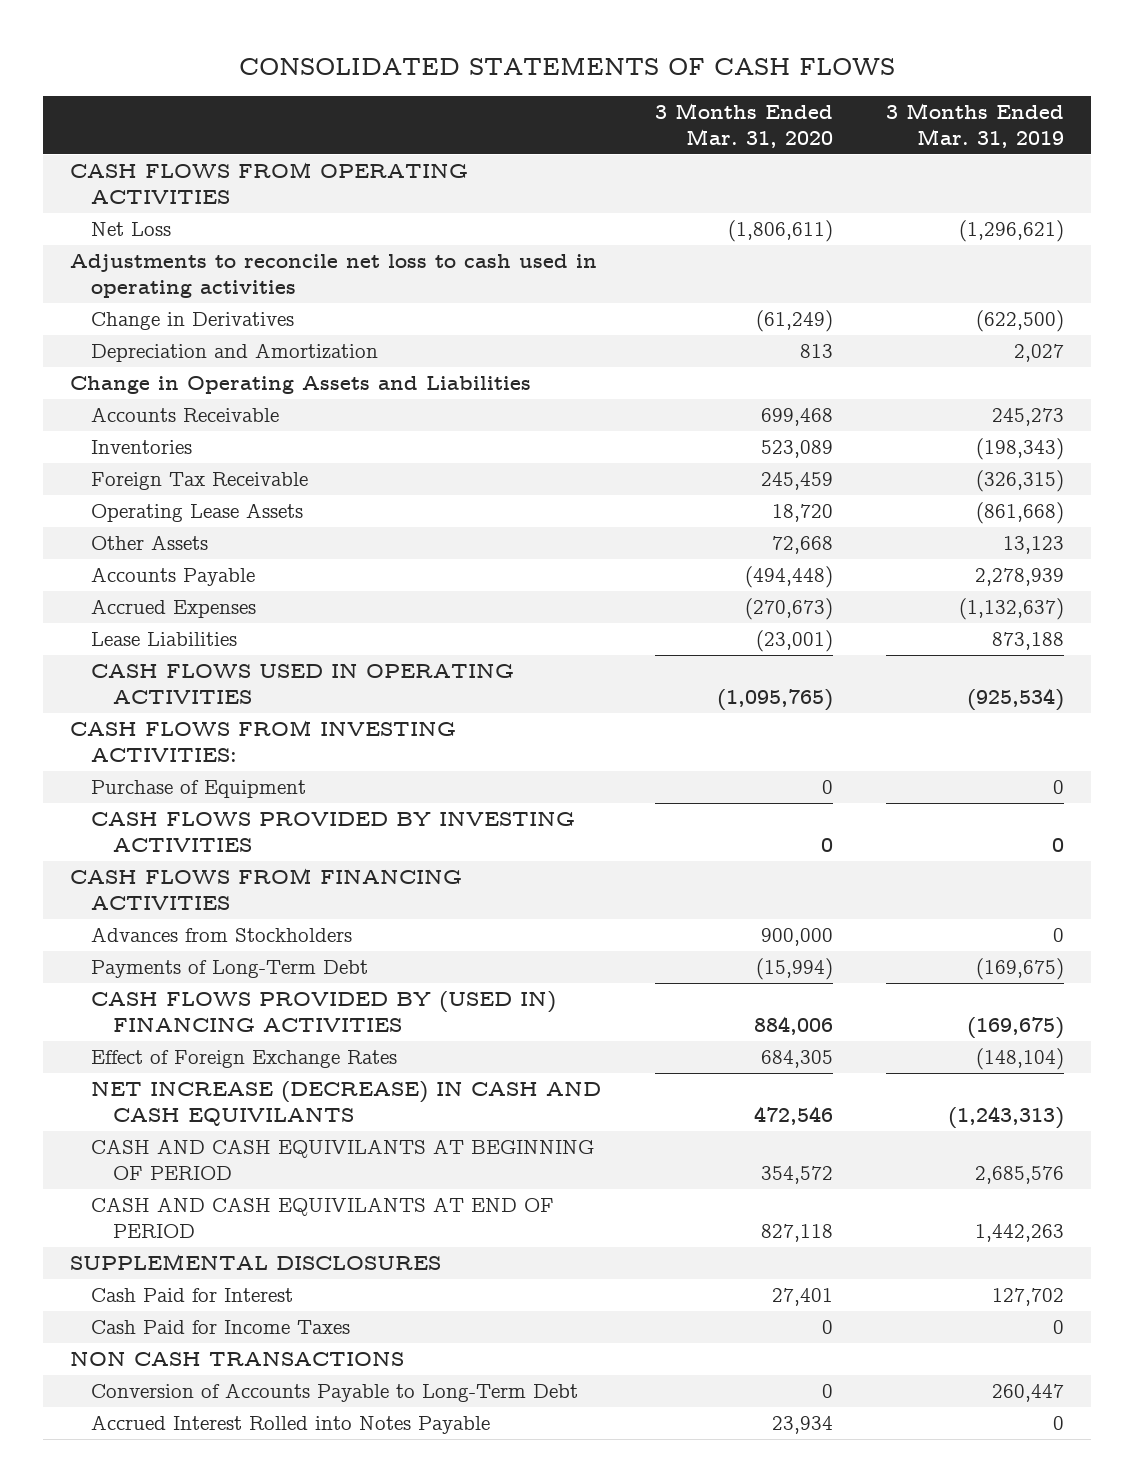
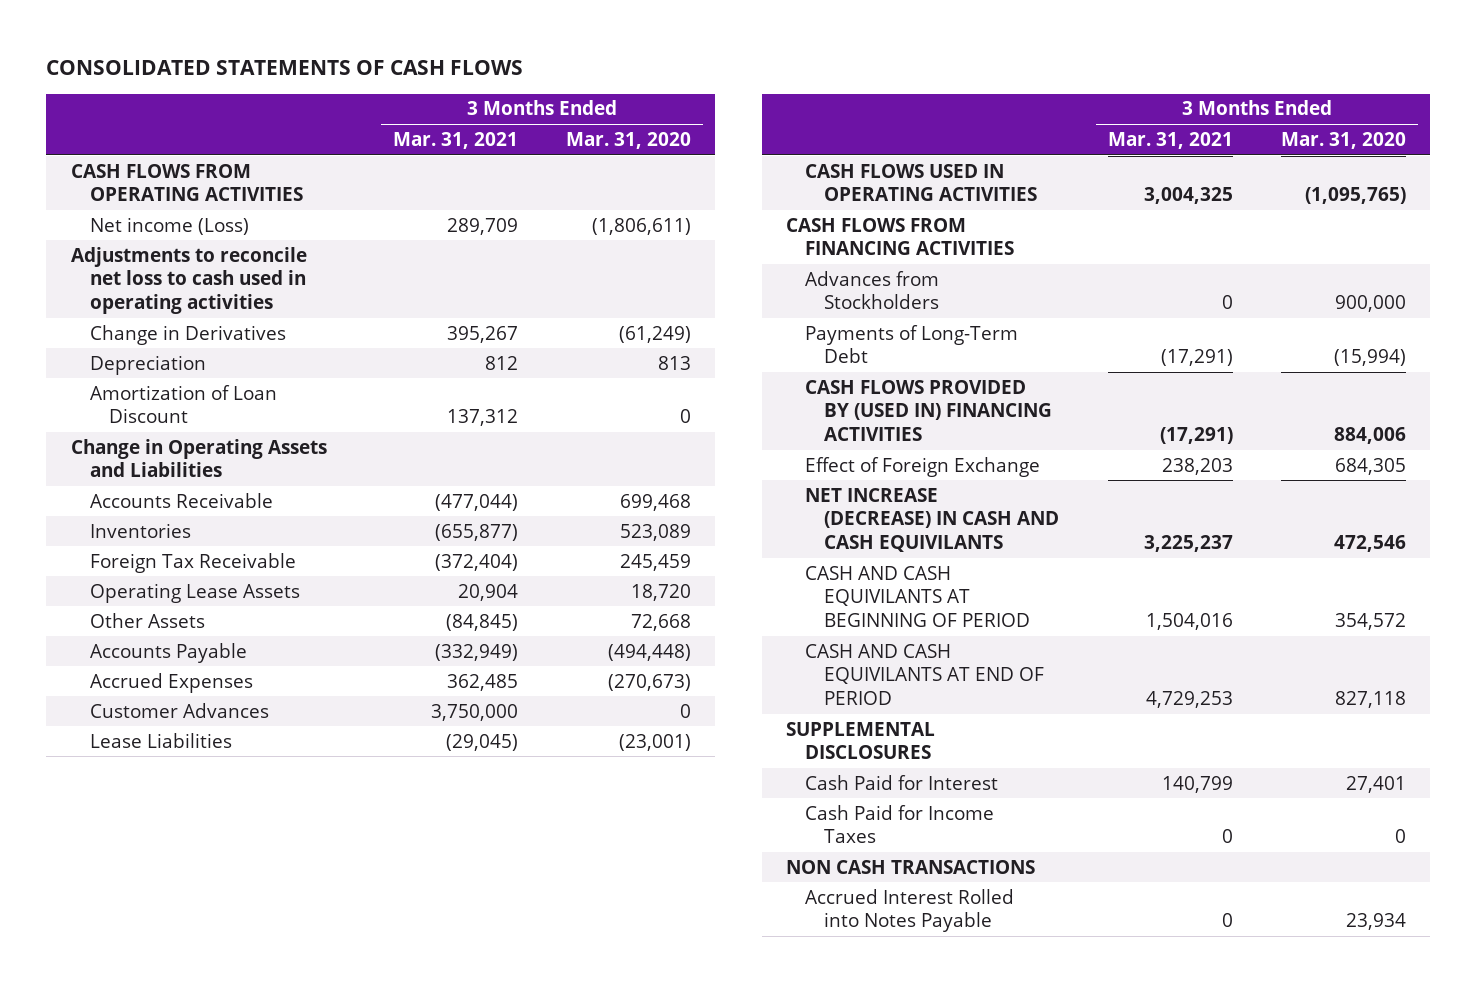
- | 3 Months Ended Mar. 31, 2020 | 3 Months Ended Mar. 31, 2019
+ | 3 Months Ended Mar. 31, 2021 | 3 Months Ended Mar. 31, 2020
- Net Loss | (1,806,611) | (1,296,621)
+ Net income (Loss) | 289,709 | (1,806,611)
- Depreciation and Amortization | 813 | 2,027
+ Depreciation | 812 | 813
+ Amortization of Loan Discount | 137,312 | 0
+ Customer Advances | 3,750,000 | 0
- CASH FLOWS FROM INVESTING ACTIVITIES:
- Purchase of Equipment | 0 | 0
- CASH FLOWS PROVIDED BY INVESTING ACTIVITIES | 0 | 0
- Effect of Foreign Exchange Rates | 684,305 | (148,104)
+ Effect of Foreign Exchange | 238,203 | 684,305
- Conversion of Accounts Payable to Long-Term Debt | 0 | 260,447

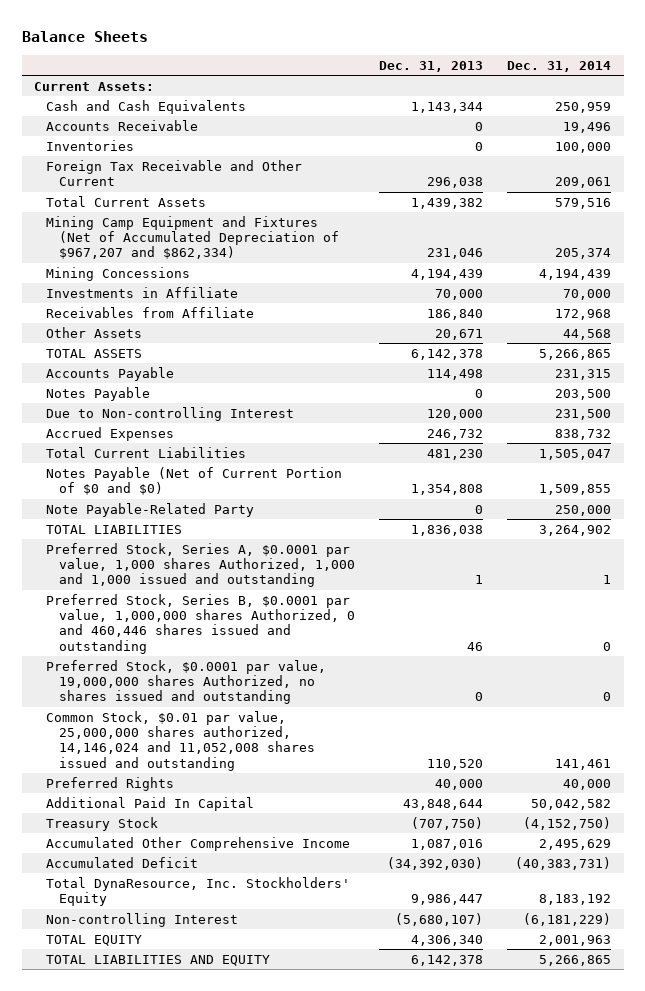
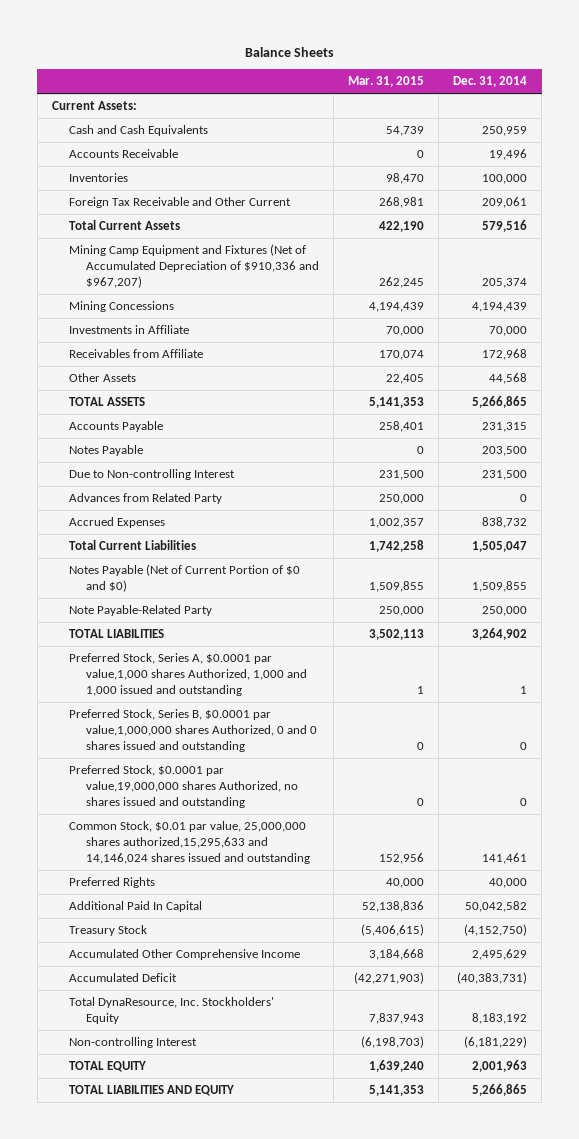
- | Dec. 31, 2013 | Dec. 31, 2014
+ | Mar. 31, 2015 | Dec. 31, 2014
- Mining Camp Equipment and Fixtures (Net of Accumulated Depreciation of $967,207 and $862,334) | 231,046 | 205,374
+ Mining Camp Equipment and Fixtures (Net of Accumulated Depreciation of $910,336 and $967,207) | 262,245 | 205,374
+ Advances from Related Party | 250,000 | 0
- Preferred Stock, Series A, $0.0001 par value, 1,000 shares Authorized, 1,000 and 1,000 issued and outstanding | 1 | 1
- Preferred Stock, Series B, $0.0001 par value, 1,000,000 shares Authorized, 0 and 460,446 shares issued and outstanding | 46 | 0
- Preferred Stock, $0.0001 par value, 19,000,000 shares Authorized, no shares issued and outstanding | 0 | 0
- Common Stock, $0.01 par value, 25,000,000 shares authorized, 14,146,024 and 11,052,008 shares issued and outstanding | 110,520 | 141,461
+ Preferred Stock, Series A, $0.0001 par value,1,000 shares Authorized, 1,000 and 1,000 issued and outstanding | 1 | 1
+ Preferred Stock, Series B, $0.0001 par value,1,000,000 shares Authorized, 0 and 0 shares issued and outstanding | 0 | 0
+ Preferred Stock, $0.0001 par value,19,000,000 shares Authorized, no shares issued and outstanding | 0 | 0
+ Common Stock, $0.01 par value, 25,000,000 shares authorized,15,295,633 and 14,146,024 shares issued and outstanding | 152,956 | 141,461

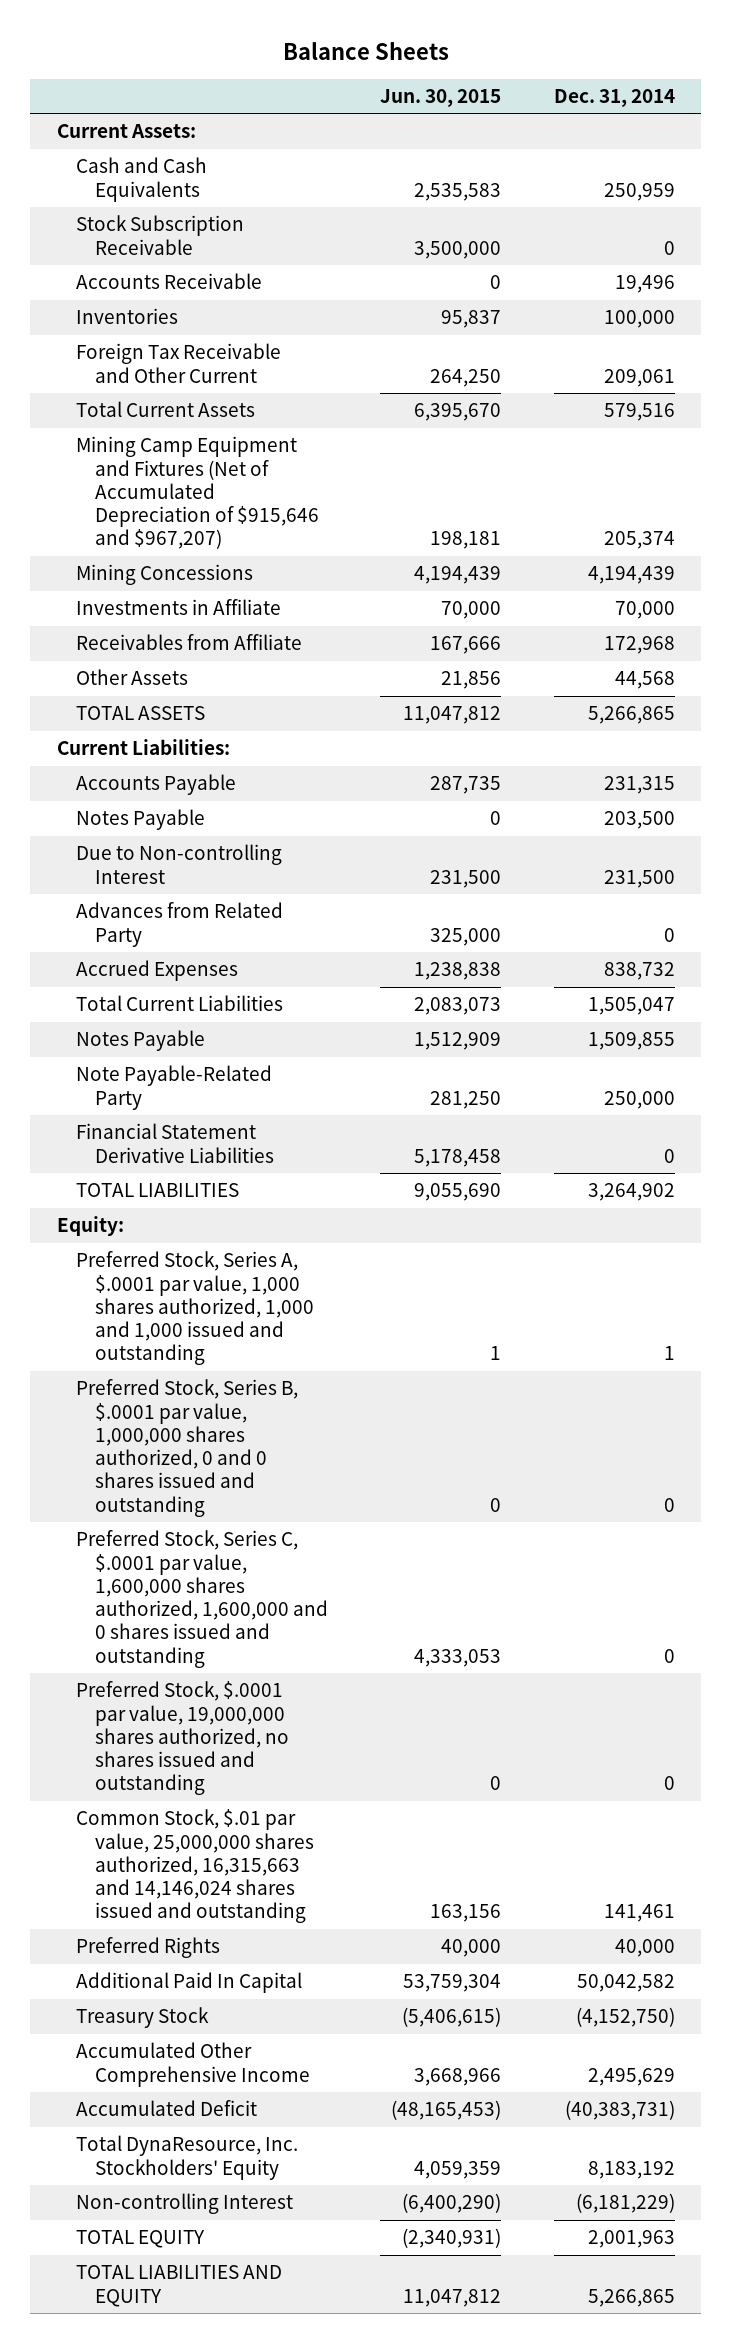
- | Mar. 31, 2015 | Dec. 31, 2014
+ | Jun. 30, 2015 | Dec. 31, 2014
+ Stock Subscription Receivable | 3,500,000 | 0
- Mining Camp Equipment and Fixtures (Net of Accumulated Depreciation of $910,336 and $967,207) | 262,245 | 205,374
+ Mining Camp Equipment and Fixtures (Net of Accumulated Depreciation of $915,646 and $967,207) | 198,181 | 205,374
+ Current Liabilities:
- Notes Payable (Net of Current Portion of $0 and $0) | 1,509,855 | 1,509,855
+ Notes Payable | 1,512,909 | 1,509,855
+ Financial Statement Derivative Liabilities | 5,178,458 | 0
- Preferred Stock, Series A, $0.0001 par value,1,000 shares Authorized, 1,000 and 1,000 issued and outstanding | 1 | 1
- Preferred Stock, Series B, $0.0001 par value,1,000,000 shares Authorized, 0 and 0 shares issued and outstanding | 0 | 0
- Preferred Stock, $0.0001 par value,19,000,000 shares Authorized, no shares issued and outstanding | 0 | 0
- Common Stock, $0.01 par value, 25,000,000 shares authorized,15,295,633 and 14,146,024 shares issued and outstanding | 152,956 | 141,461
+ Equity:
+ Preferred Stock, Series A, $.0001 par value, 1,000 shares authorized, 1,000 and 1,000 issued and outstanding | 1 | 1
+ Preferred Stock, Series B, $.0001 par value, 1,000,000 shares authorized, 0 and 0 shares issued and outstanding | 0 | 0
+ Preferred Stock, Series C, $.0001 par value, 1,600,000 shares authorized, 1,600,000 and 0 shares issued and outstanding | 4,333,053 | 0
+ Preferred Stock, $.0001 par value, 19,000,000 shares authorized, no shares issued and outstanding | 0 | 0
+ Common Stock, $.01 par value, 25,000,000 shares authorized, 16,315,663 and 14,146,024 shares issued and outstanding | 163,156 | 141,461

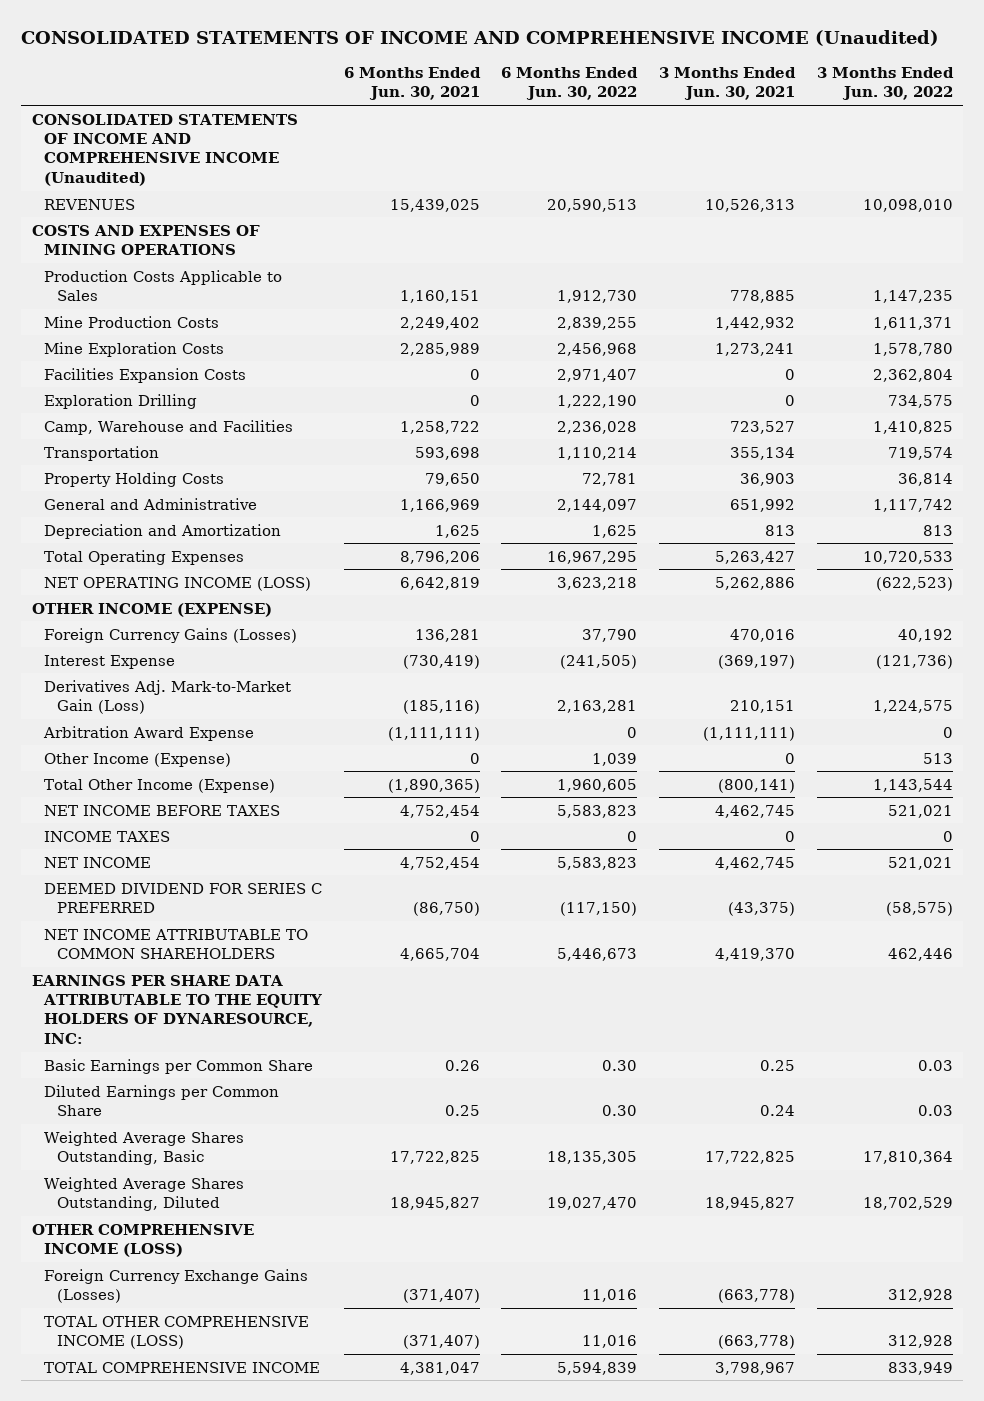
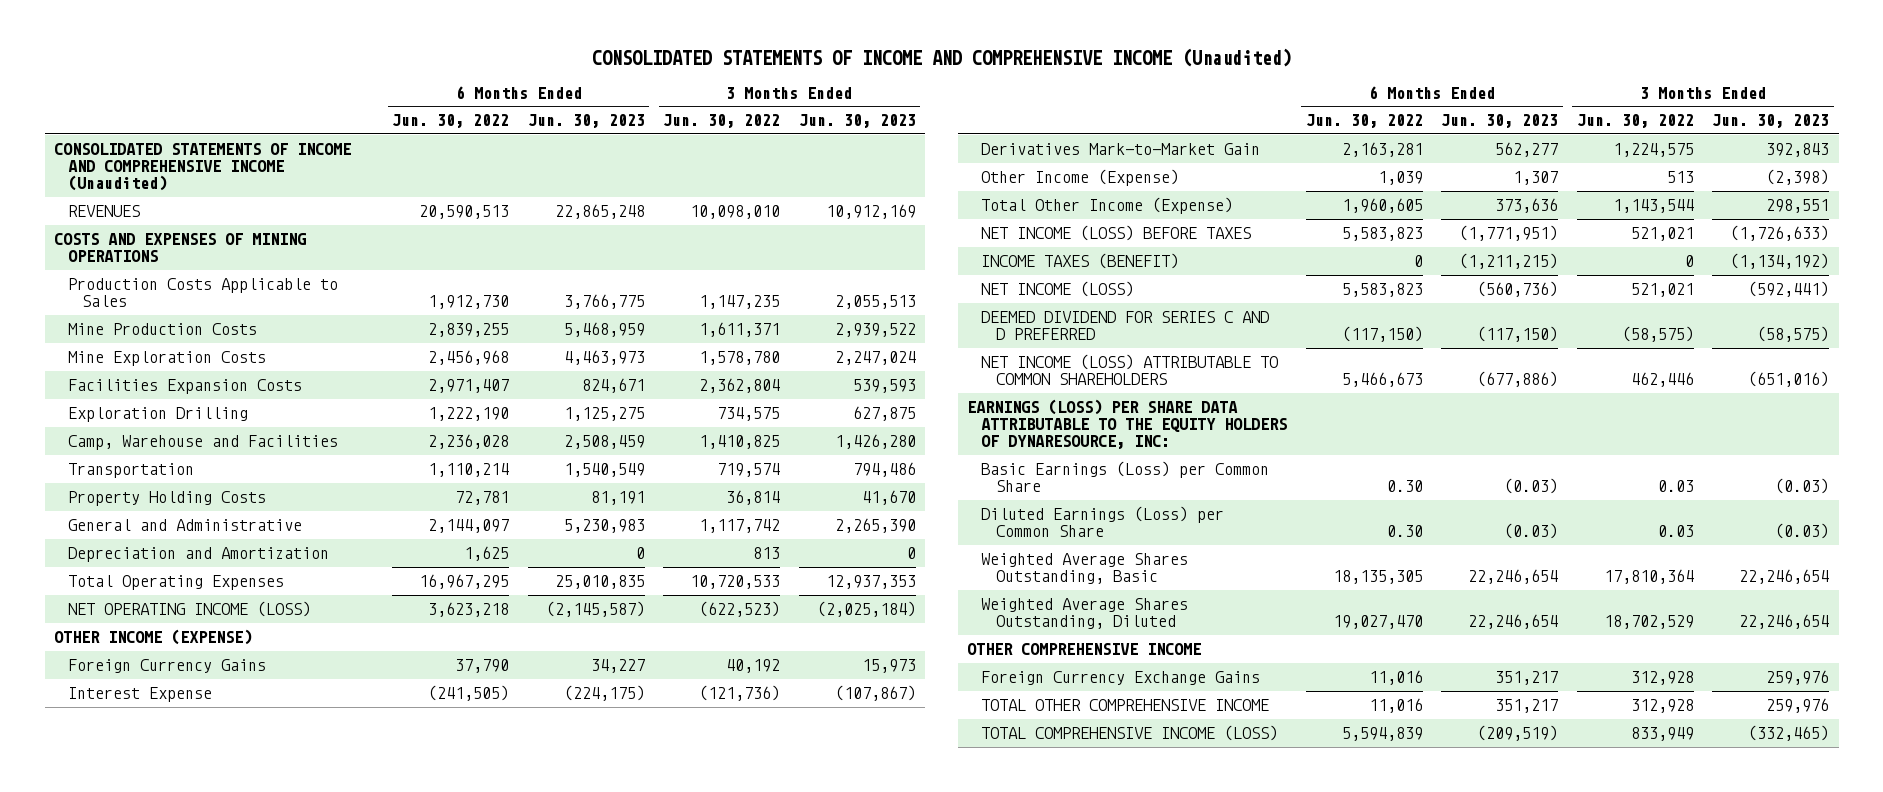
- | 6 Months Ended Jun. 30, 2021 | 6 Months Ended Jun. 30, 2022 | 3 Months Ended Jun. 30, 2021 | 3 Months Ended Jun. 30, 2022
+ | 6 Months Ended Jun. 30, 2022 | 6 Months Ended Jun. 30, 2023 | 3 Months Ended Jun. 30, 2022 | 3 Months Ended Jun. 30, 2023
- Foreign Currency Gains (Losses) | 136,281 | 37,790 | 470,016 | 40,192
+ Foreign Currency Gains | 37,790 | 34,227 | 40,192 | 15,973
- Derivatives Adj. Mark-to-Market Gain (Loss) | (185,116) | 2,163,281 | 210,151 | 1,224,575
- Arbitration Award Expense | (1,111,111) | 0 | (1,111,111) | 0
+ Derivatives Mark-to-Market Gain | 2,163,281 | 562,277 | 1,224,575 | 392,843
- NET INCOME BEFORE TAXES | 4,752,454 | 5,583,823 | 4,462,745 | 521,021
- INCOME TAXES | 0 | 0 | 0 | 0
- NET INCOME | 4,752,454 | 5,583,823 | 4,462,745 | 521,021
- DEEMED DIVIDEND FOR SERIES C PREFERRED | (86,750) | (117,150) | (43,375) | (58,575)
- NET INCOME ATTRIBUTABLE TO COMMON SHAREHOLDERS | 4,665,704 | 5,446,673 | 4,419,370 | 462,446
- EARNINGS PER SHARE DATA ATTRIBUTABLE TO THE EQUITY HOLDERS OF DYNARESOURCE, INC:
- Basic Earnings per Common Share | 0.26 | 0.30 | 0.25 | 0.03
- Diluted Earnings per Common Share | 0.25 | 0.30 | 0.24 | 0.03
+ NET INCOME (LOSS) BEFORE TAXES | 5,583,823 | (1,771,951) | 521,021 | (1,726,633)
+ INCOME TAXES (BENEFIT) | 0 | (1,211,215) | 0 | (1,134,192)
+ NET INCOME (LOSS) | 5,583,823 | (560,736) | 521,021 | (592,441)
+ DEEMED DIVIDEND FOR SERIES C AND D PREFERRED | (117,150) | (117,150) | (58,575) | (58,575)
+ NET INCOME (LOSS) ATTRIBUTABLE TO COMMON SHAREHOLDERS | 5,466,673 | (677,886) | 462,446 | (651,016)
+ EARNINGS (LOSS) PER SHARE DATA ATTRIBUTABLE TO THE EQUITY HOLDERS OF DYNARESOURCE, INC:
+ Basic Earnings (Loss) per Common Share | 0.30 | (0.03) | 0.03 | (0.03)
+ Diluted Earnings (Loss) per Common Share | 0.30 | (0.03) | 0.03 | (0.03)
- OTHER COMPREHENSIVE INCOME (LOSS)
- Foreign Currency Exchange Gains (Losses) | (371,407) | 11,016 | (663,778) | 312,928
- TOTAL OTHER COMPREHENSIVE INCOME (LOSS) | (371,407) | 11,016 | (663,778) | 312,928
- TOTAL COMPREHENSIVE INCOME | 4,381,047 | 5,594,839 | 3,798,967 | 833,949
+ OTHER COMPREHENSIVE INCOME
+ Foreign Currency Exchange Gains | 11,016 | 351,217 | 312,928 | 259,976
+ TOTAL OTHER COMPREHENSIVE INCOME | 11,016 | 351,217 | 312,928 | 259,976
+ TOTAL COMPREHENSIVE INCOME (LOSS) | 5,594,839 | (209,519) | 833,949 | (332,465)

